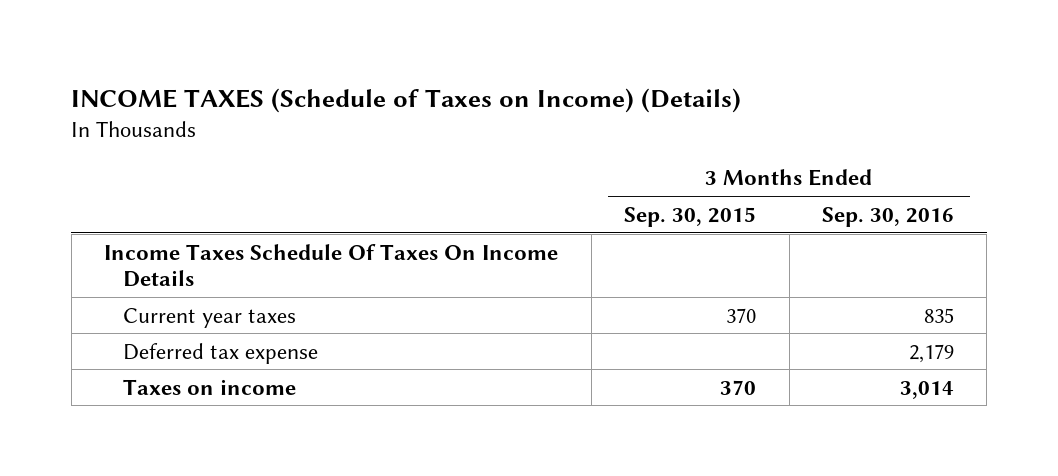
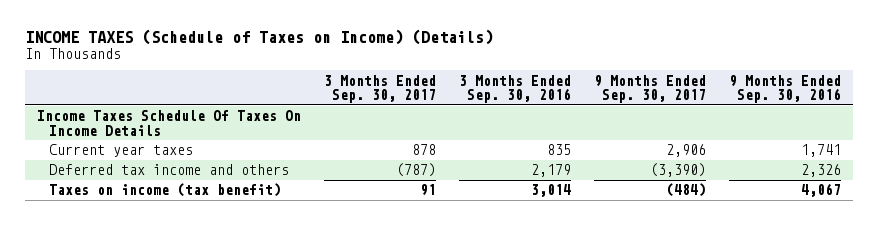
- | 3 Months Ended Sep. 30, 2015 | 3 Months Ended Sep. 30, 2016
+ | 3 Months Ended Sep. 30, 2017 | 3 Months Ended Sep. 30, 2016 | 9 Months Ended Sep. 30, 2017 | 9 Months Ended Sep. 30, 2016
- Deferred tax expense | | 2,179
- Taxes on income | 370 | 3,014
+ Deferred tax income and others | (787) | 2,179 | (3,390) | 2,326
+ Taxes on income (tax benefit) | 91 | 3,014 | (484) | 4,067

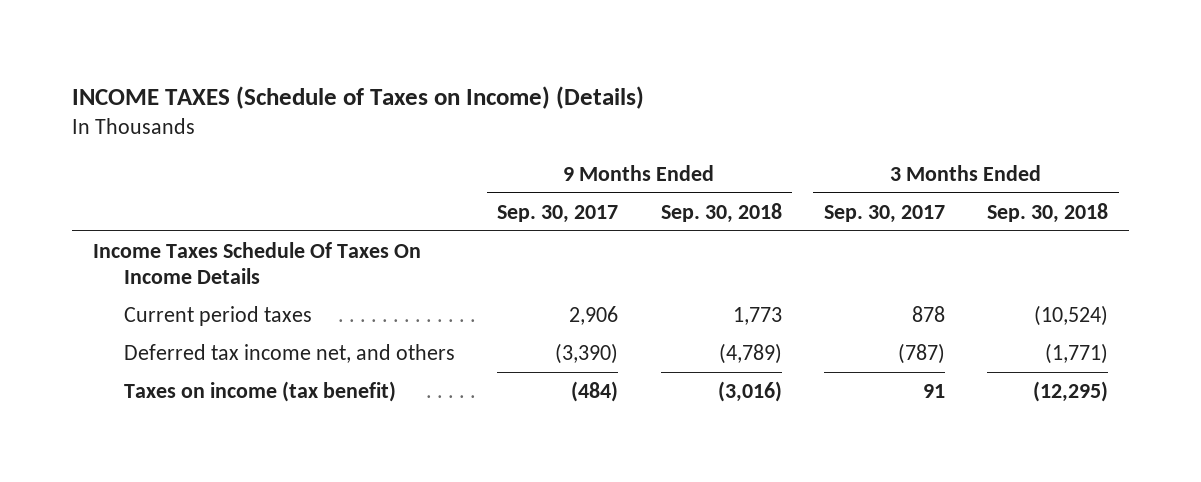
- | 3 Months Ended Sep. 30, 2017 | 3 Months Ended Sep. 30, 2016 | 9 Months Ended Sep. 30, 2017 | 9 Months Ended Sep. 30, 2016
+ | 9 Months Ended Sep. 30, 2017 | 9 Months Ended Sep. 30, 2018 | 3 Months Ended Sep. 30, 2017 | 3 Months Ended Sep. 30, 2018
- Current year taxes | 878 | 835 | 2,906 | 1,741
- Deferred tax income and others | (787) | 2,179 | (3,390) | 2,326
+ Current period taxes | 2,906 | 1,773 | 878 | (10,524)
+ Deferred tax income net, and others | (3,390) | (4,789) | (787) | (1,771)

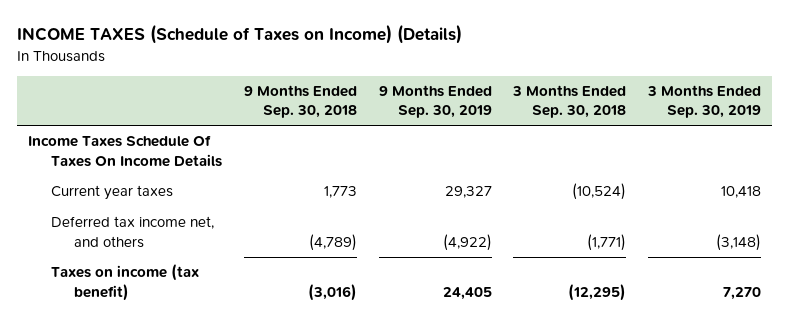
- | 9 Months Ended Sep. 30, 2017 | 9 Months Ended Sep. 30, 2018 | 3 Months Ended Sep. 30, 2017 | 3 Months Ended Sep. 30, 2018
+ | 9 Months Ended Sep. 30, 2018 | 9 Months Ended Sep. 30, 2019 | 3 Months Ended Sep. 30, 2018 | 3 Months Ended Sep. 30, 2019
- Current period taxes | 2,906 | 1,773 | 878 | (10,524)
+ Current year taxes | 1,773 | 29,327 | (10,524) | 10,418

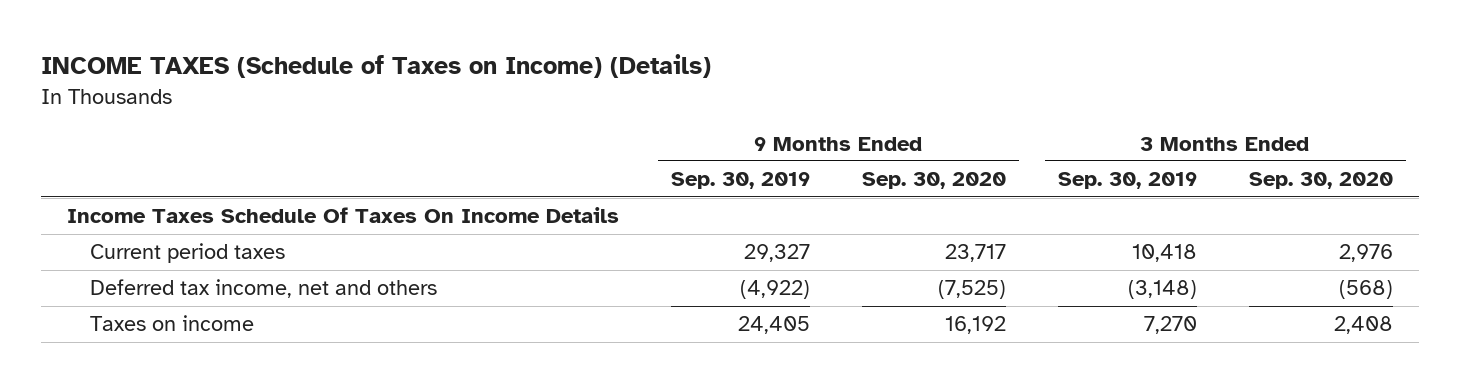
- | 9 Months Ended Sep. 30, 2018 | 9 Months Ended Sep. 30, 2019 | 3 Months Ended Sep. 30, 2018 | 3 Months Ended Sep. 30, 2019
+ | 9 Months Ended Sep. 30, 2019 | 9 Months Ended Sep. 30, 2020 | 3 Months Ended Sep. 30, 2019 | 3 Months Ended Sep. 30, 2020
- Current year taxes | 1,773 | 29,327 | (10,524) | 10,418
- Deferred tax income net, and others | (4,789) | (4,922) | (1,771) | (3,148)
- Taxes on income (tax benefit) | (3,016) | 24,405 | (12,295) | 7,270
+ Current period taxes | 29,327 | 23,717 | 10,418 | 2,976
+ Deferred tax income, net and others | (4,922) | (7,525) | (3,148) | (568)
+ Taxes on income | 24,405 | 16,192 | 7,270 | 2,408

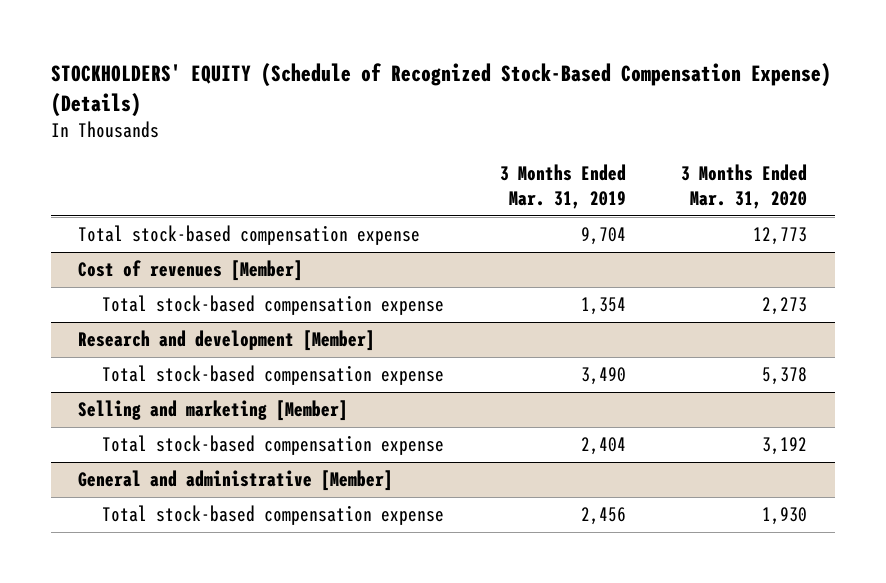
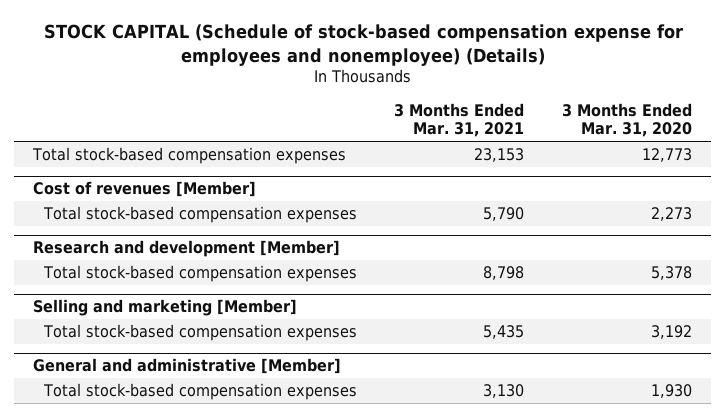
- STOCKHOLDERS' EQUITY (Schedule of Recognized Stock-Based Compensation Expense) (Details)
+ STOCK CAPITAL (Schedule of stock-based compensation expense for employees and nonemployee) (Details)
- | 3 Months Ended Mar. 31, 2019 | 3 Months Ended Mar. 31, 2020
+ | 3 Months Ended Mar. 31, 2021 | 3 Months Ended Mar. 31, 2020
- Total stock-based compensation expense | 9,704 | 12,773
+ Total stock-based compensation expenses | 23,153 | 12,773
@ Cost of revenues [Member]
- Total stock-based compensation expense | 1,354 | 2,273
+ Total stock-based compensation expenses | 5,790 | 2,273
@ Research and development [Member]
- Total stock-based compensation expense | 3,490 | 5,378
+ Total stock-based compensation expenses | 8,798 | 5,378
@ Selling and marketing [Member]
- Total stock-based compensation expense | 2,404 | 3,192
+ Total stock-based compensation expenses | 5,435 | 3,192
@ General and administrative [Member]
- Total stock-based compensation expense | 2,456 | 1,930
+ Total stock-based compensation expenses | 3,130 | 1,930

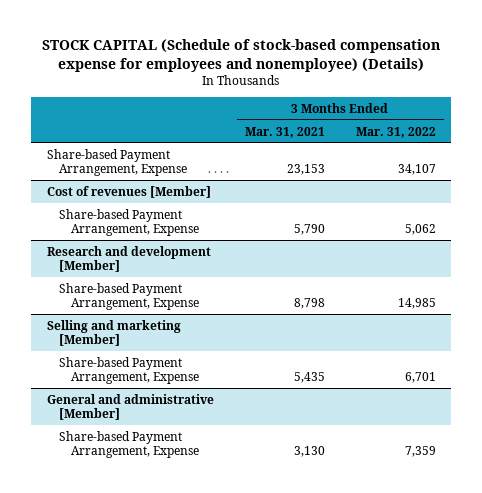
- | 3 Months Ended Mar. 31, 2021 | 3 Months Ended Mar. 31, 2020
+ | 3 Months Ended Mar. 31, 2021 | 3 Months Ended Mar. 31, 2022
- Total stock-based compensation expenses | 23,153 | 12,773
+ Share-based Payment Arrangement, Expense | 23,153 | 34,107
@ Cost of revenues [Member]
- Total stock-based compensation expenses | 5,790 | 2,273
+ Share-based Payment Arrangement, Expense | 5,790 | 5,062
@ Research and development [Member]
- Total stock-based compensation expenses | 8,798 | 5,378
+ Share-based Payment Arrangement, Expense | 8,798 | 14,985
@ Selling and marketing [Member]
- Total stock-based compensation expenses | 5,435 | 3,192
+ Share-based Payment Arrangement, Expense | 5,435 | 6,701
@ General and administrative [Member]
- Total stock-based compensation expenses | 3,130 | 1,930
+ Share-based Payment Arrangement, Expense | 3,130 | 7,359

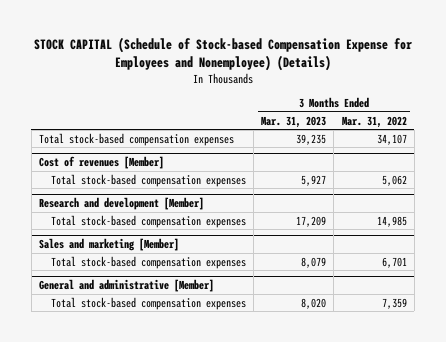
- STOCK CAPITAL (Schedule of stock-based compensation expense for employees and nonemployee) (Details)
+ STOCK CAPITAL (Schedule of Stock-based Compensation Expense for Employees and Nonemployee) (Details)
- | 3 Months Ended Mar. 31, 2021 | 3 Months Ended Mar. 31, 2022
+ | 3 Months Ended Mar. 31, 2023 | 3 Months Ended Mar. 31, 2022
- Share-based Payment Arrangement, Expense | 23,153 | 34,107
+ Total stock-based compensation expenses | 39,235 | 34,107
@ Cost of revenues [Member]
- Share-based Payment Arrangement, Expense | 5,790 | 5,062
+ Total stock-based compensation expenses | 5,927 | 5,062
@ Research and development [Member]
- Share-based Payment Arrangement, Expense | 8,798 | 14,985
- Selling and marketing [Member]
- Share-based Payment Arrangement, Expense | 5,435 | 6,701
@ Research and development [Member]
+ Total stock-based compensation expenses | 17,209 | 14,985
+ Sales and marketing [Member]
+ Total stock-based compensation expenses | 8,079 | 6,701
@ General and administrative [Member]
- Share-based Payment Arrangement, Expense | 3,130 | 7,359
+ Total stock-based compensation expenses | 8,020 | 7,359

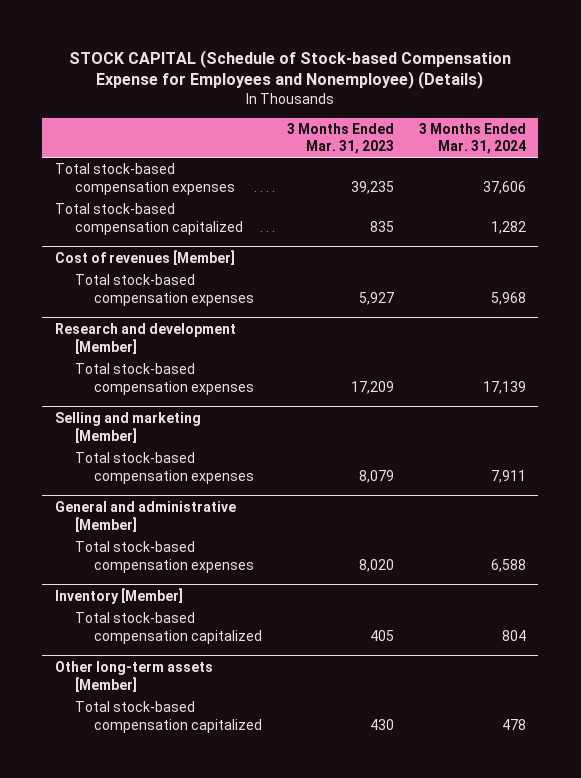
- | 3 Months Ended Mar. 31, 2023 | 3 Months Ended Mar. 31, 2022
+ | 3 Months Ended Mar. 31, 2023 | 3 Months Ended Mar. 31, 2024
+ Total stock-based compensation capitalized | 835 | 1,282
- Sales and marketing [Member]
+ Selling and marketing [Member]
+ Inventory [Member]
+ Total stock-based compensation capitalized | 405 | 804
+ Other long-term assets [Member]
+ Total stock-based compensation capitalized | 430 | 478

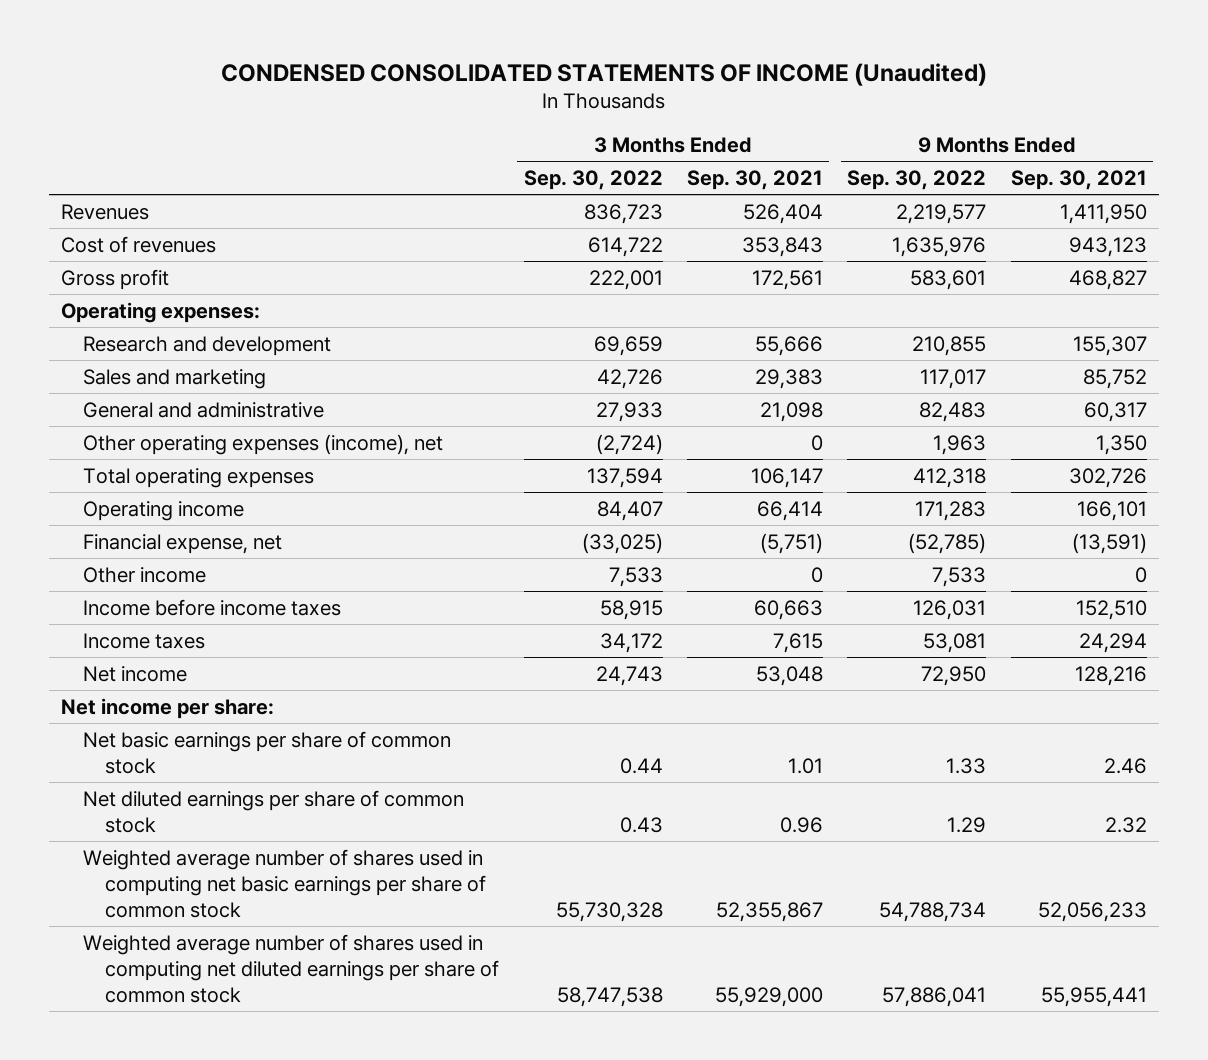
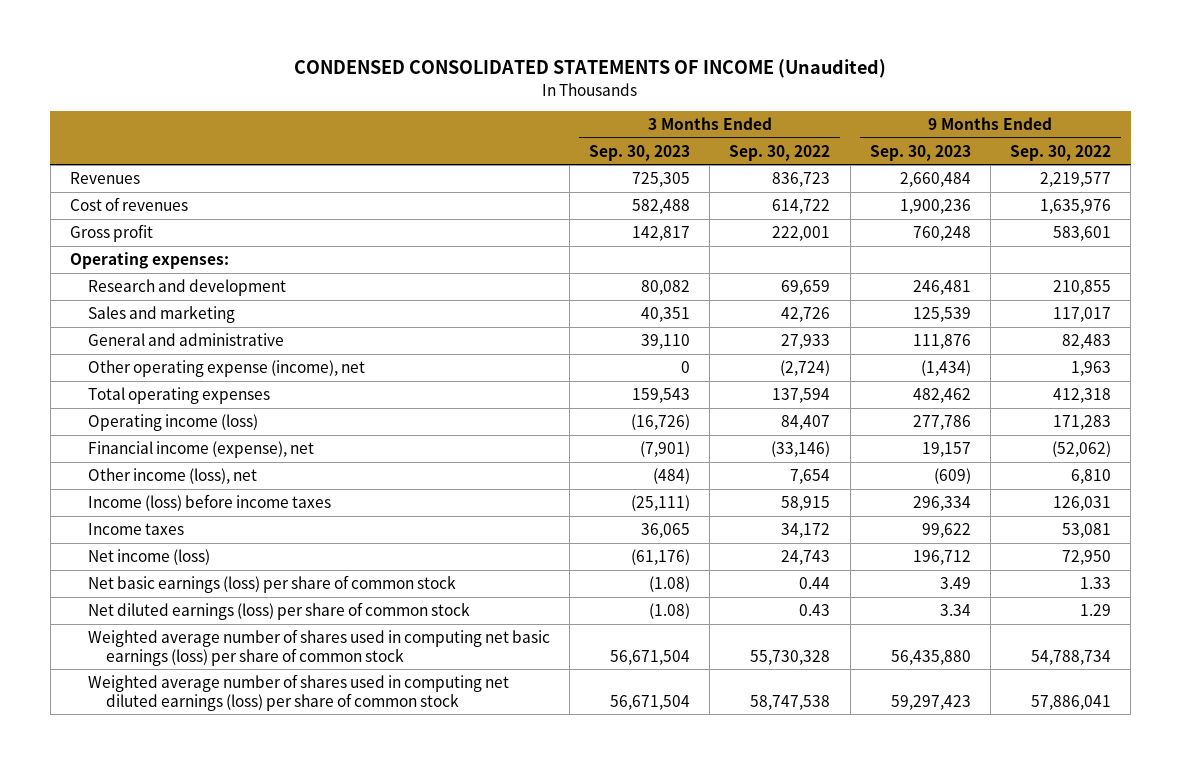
- | 3 Months Ended Sep. 30, 2022 | 3 Months Ended Sep. 30, 2021 | 9 Months Ended Sep. 30, 2022 | 9 Months Ended Sep. 30, 2021
+ | 3 Months Ended Sep. 30, 2023 | 3 Months Ended Sep. 30, 2022 | 9 Months Ended Sep. 30, 2023 | 9 Months Ended Sep. 30, 2022
- Other operating expenses (income), net | (2,724) | 0 | 1,963 | 1,350
+ Other operating expense (income), net | 0 | (2,724) | (1,434) | 1,963
- Operating income | 84,407 | 66,414 | 171,283 | 166,101
- Financial expense, net | (33,025) | (5,751) | (52,785) | (13,591)
- Other income | 7,533 | 0 | 7,533 | 0
- Income before income taxes | 58,915 | 60,663 | 126,031 | 152,510
+ Operating income (loss) | (16,726) | 84,407 | 277,786 | 171,283
+ Financial income (expense), net | (7,901) | (33,146) | 19,157 | (52,062)
+ Other income (loss), net | (484) | 7,654 | (609) | 6,810
+ Income (loss) before income taxes | (25,111) | 58,915 | 296,334 | 126,031
- Net income | 24,743 | 53,048 | 72,950 | 128,216
- Net income per share:
- Net basic earnings per share of common stock | 0.44 | 1.01 | 1.33 | 2.46
- Net diluted earnings per share of common stock | 0.43 | 0.96 | 1.29 | 2.32
- Weighted average number of shares used in computing net basic earnings per share of common stock | 55,730,328 | 52,355,867 | 54,788,734 | 52,056,233
- Weighted average number of shares used in computing net diluted earnings per share of common stock | 58,747,538 | 55,929,000 | 57,886,041 | 55,955,441
+ Net income (loss) | (61,176) | 24,743 | 196,712 | 72,950
+ Net basic earnings (loss) per share of common stock | (1.08) | 0.44 | 3.49 | 1.33
+ Net diluted earnings (loss) per share of common stock | (1.08) | 0.43 | 3.34 | 1.29
+ Weighted average number of shares used in computing net basic earnings (loss) per share of common stock | 56,671,504 | 55,730,328 | 56,435,880 | 54,788,734
+ Weighted average number of shares used in computing net diluted earnings (loss) per share of common stock | 56,671,504 | 58,747,538 | 59,297,423 | 57,886,041

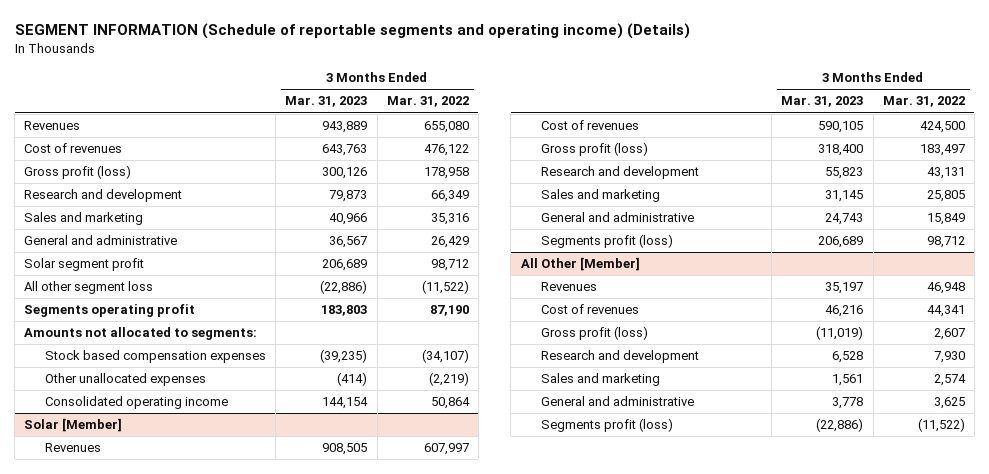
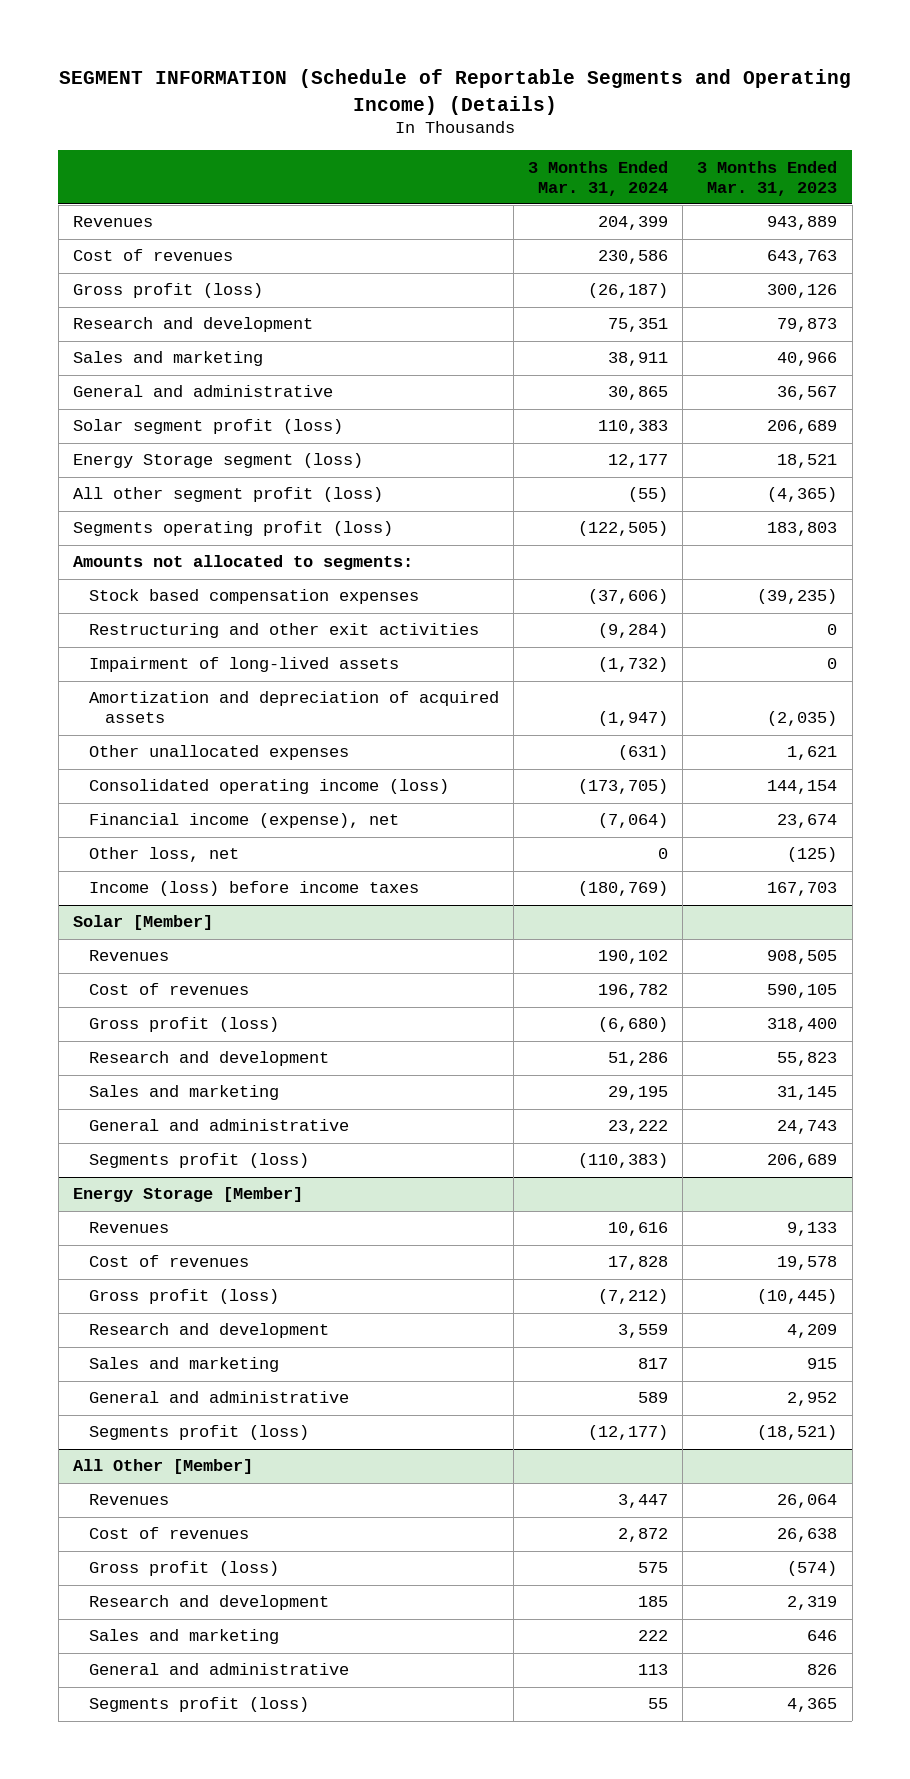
- SEGMENT INFORMATION (Schedule of reportable segments and operating income) (Details)
+ SEGMENT INFORMATION (Schedule of Reportable Segments and Operating Income) (Details)
- | 3 Months Ended Mar. 31, 2023 | 3 Months Ended Mar. 31, 2022
+ | 3 Months Ended Mar. 31, 2024 | 3 Months Ended Mar. 31, 2023
- Solar segment profit | 206,689 | 98,712
- All other segment loss | (22,886) | (11,522)
- Segments operating profit | 183,803 | 87,190
+ Solar segment profit (loss) | 110,383 | 206,689
+ Energy Storage segment (loss) | 12,177 | 18,521
+ All other segment profit (loss) | (55) | (4,365)
+ Segments operating profit (loss) | (122,505) | 183,803
- Other unallocated expenses | (414) | (2,219)
- Consolidated operating income | 144,154 | 50,864
+ Restructuring and other exit activities | (9,284) | 0
+ Impairment of long-lived assets | (1,732) | 0
+ Amortization and depreciation of acquired assets | (1,947) | (2,035)
+ Other unallocated expenses | (631) | 1,621
+ Consolidated operating income (loss) | (173,705) | 144,154
+ Financial income (expense), net | (7,064) | 23,674
+ Other loss, net | 0 | (125)
+ Income (loss) before income taxes | (180,769) | 167,703
+ Energy Storage [Member]
+ Revenues | 10,616 | 9,133
+ Cost of revenues | 17,828 | 19,578
+ Gross profit (loss) | (7,212) | (10,445)
+ Research and development | 3,559 | 4,209
+ Sales and marketing | 817 | 915
+ General and administrative | 589 | 2,952
+ Segments profit (loss) | (12,177) | (18,521)
@ All Other [Member]
- Revenues | 35,197 | 46,948
- Cost of revenues | 46,216 | 44,341
- Gross profit (loss) | (11,019) | 2,607
- Research and development | 6,528 | 7,930
- Sales and marketing | 1,561 | 2,574
- General and administrative | 3,778 | 3,625
- Segments profit (loss) | (22,886) | (11,522)
+ Revenues | 3,447 | 26,064
+ Cost of revenues | 2,872 | 26,638
+ Gross profit (loss) | 575 | (574)
+ Research and development | 185 | 2,319
+ Sales and marketing | 222 | 646
+ General and administrative | 113 | 826
+ Segments profit (loss) | 55 | 4,365

